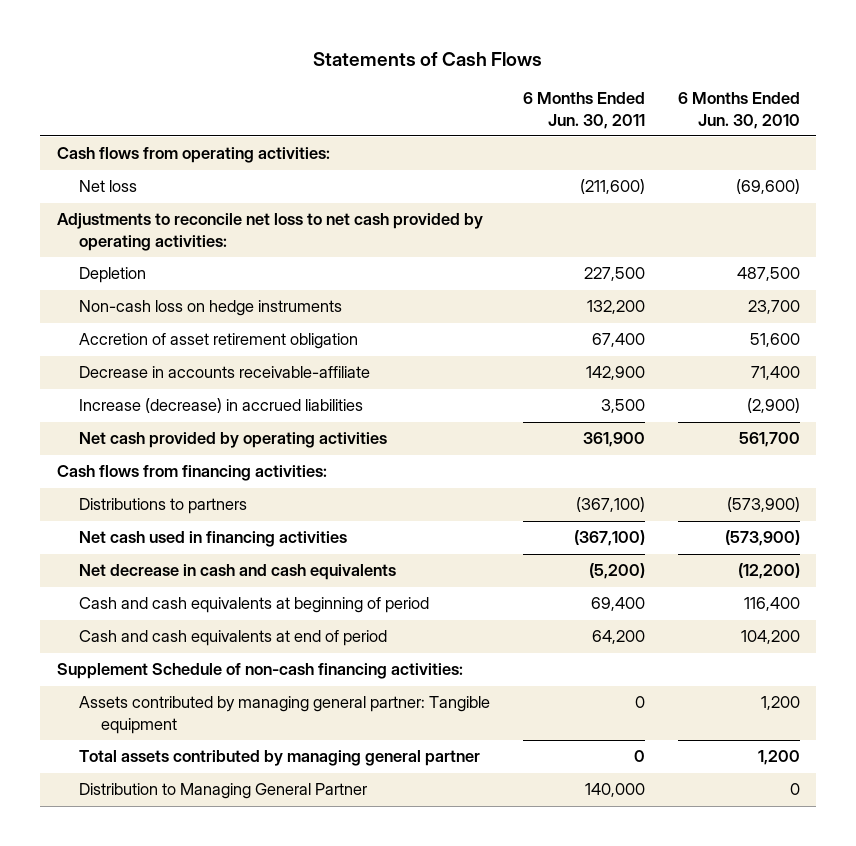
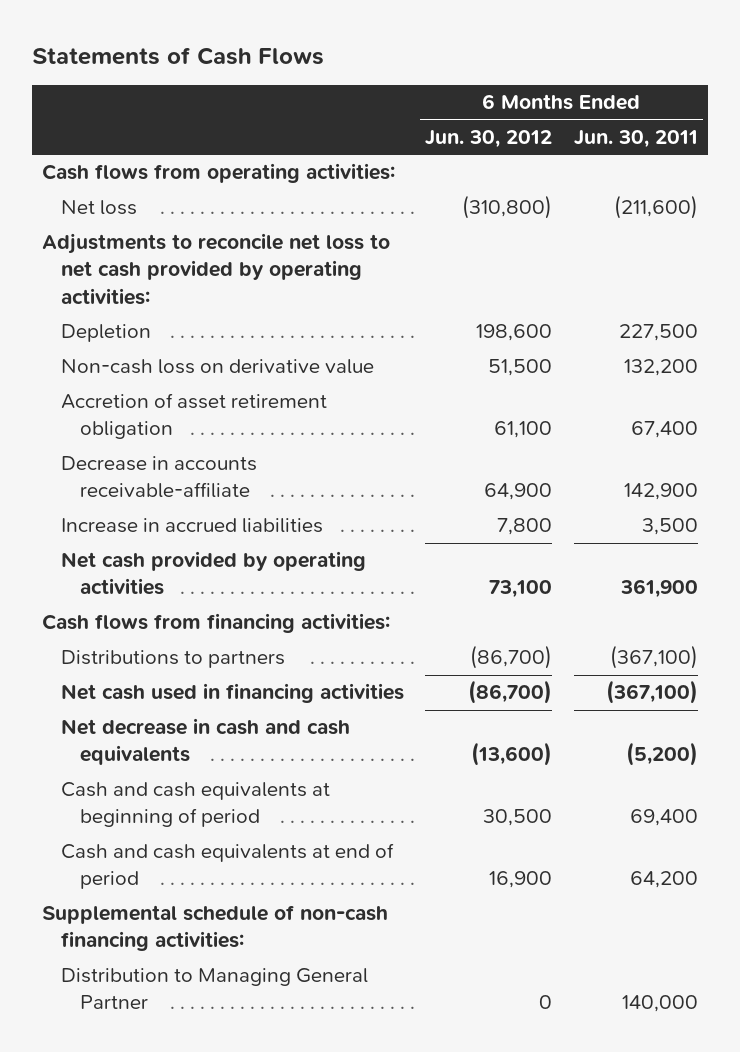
- | 6 Months Ended Jun. 30, 2011 | 6 Months Ended Jun. 30, 2010
+ | 6 Months Ended Jun. 30, 2012 | 6 Months Ended Jun. 30, 2011
- Non-cash loss on hedge instruments | 132,200 | 23,700
+ Non-cash loss on derivative value | 51,500 | 132,200
- Increase (decrease) in accrued liabilities | 3,500 | (2,900)
+ Increase in accrued liabilities | 7,800 | 3,500
- Supplement Schedule of non-cash financing activities:
- Assets contributed by managing general partner: Tangible equipment | 0 | 1,200
- Total assets contributed by managing general partner | 0 | 1,200
+ Supplemental schedule of non-cash financing activities:

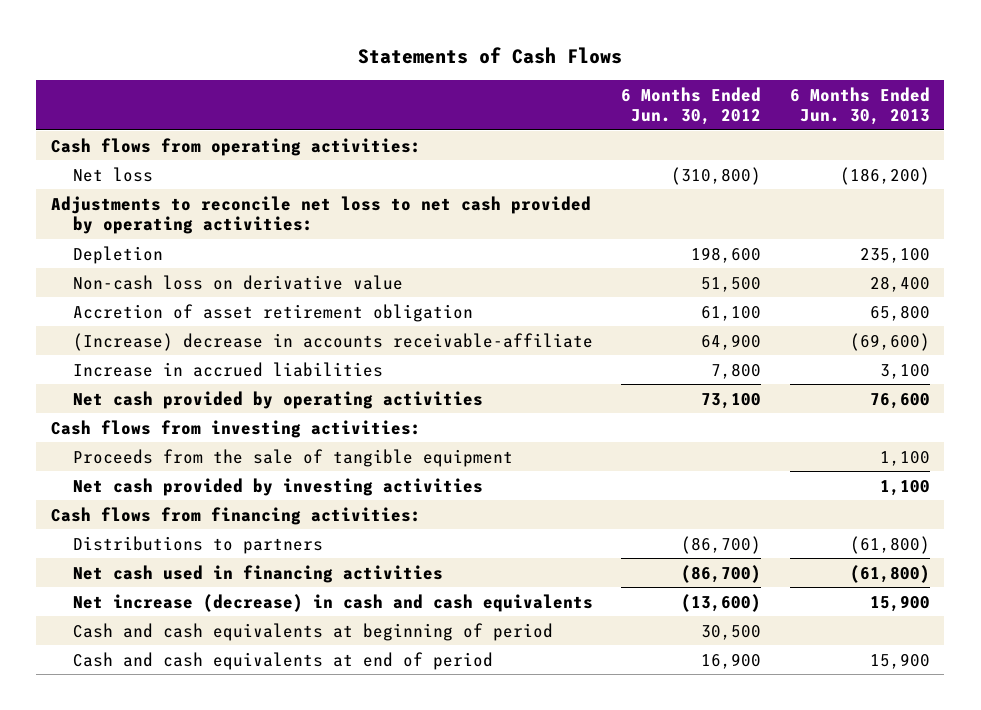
- | 6 Months Ended Jun. 30, 2012 | 6 Months Ended Jun. 30, 2011
+ | 6 Months Ended Jun. 30, 2012 | 6 Months Ended Jun. 30, 2013
- Decrease in accounts receivable-affiliate | 64,900 | 142,900
+ (Increase) decrease in accounts receivable-affiliate | 64,900 | (69,600)
+ Cash flows from investing activities:
+ Proceeds from the sale of tangible equipment | | 1,100
+ Net cash provided by investing activities | | 1,100
- Net decrease in cash and cash equivalents | (13,600) | (5,200)
+ Net increase (decrease) in cash and cash equivalents | (13,600) | 15,900
- Supplemental schedule of non-cash financing activities:
- Distribution to Managing General Partner | 0 | 140,000

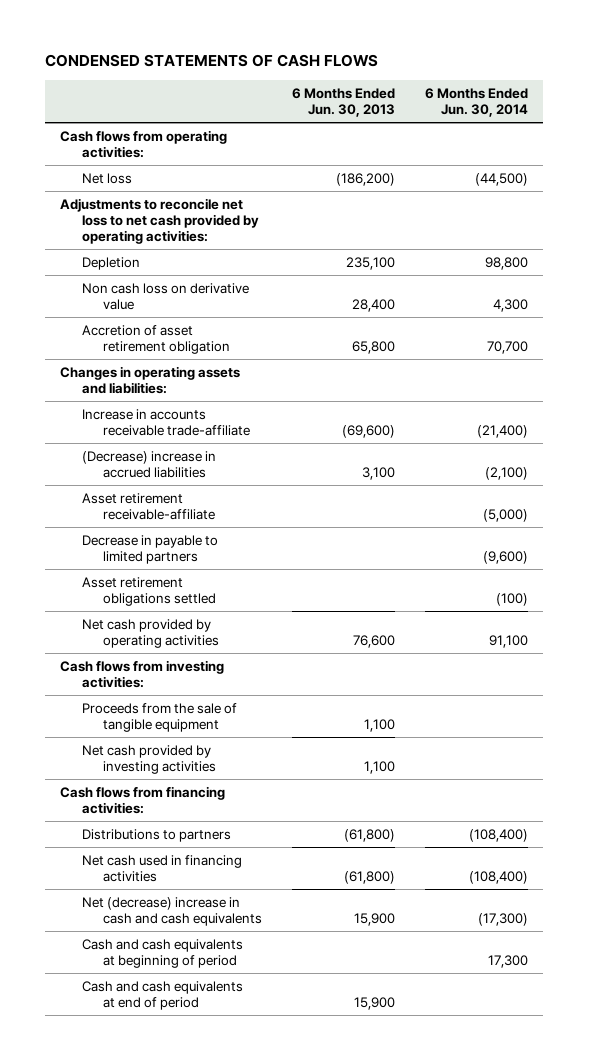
- Statements of Cash Flows
+ CONDENSED STATEMENTS OF CASH FLOWS
- | 6 Months Ended Jun. 30, 2012 | 6 Months Ended Jun. 30, 2013
+ | 6 Months Ended Jun. 30, 2013 | 6 Months Ended Jun. 30, 2014
- Non-cash loss on derivative value | 51,500 | 28,400
+ Non cash loss on derivative value | 28,400 | 4,300
- (Increase) decrease in accounts receivable-affiliate | 64,900 | (69,600)
- Increase in accrued liabilities | 7,800 | 3,100
+ Changes in operating assets and liabilities:
+ Increase in accounts receivable trade-affiliate | (69,600) | (21,400)
+ (Decrease) increase in accrued liabilities | 3,100 | (2,100)
+ Asset retirement receivable-affiliate | | (5,000)
+ Decrease in payable to limited partners | | (9,600)
+ Asset retirement obligations settled | | (100)
- Net increase (decrease) in cash and cash equivalents | (13,600) | 15,900
+ Net (decrease) increase in cash and cash equivalents | 15,900 | (17,300)

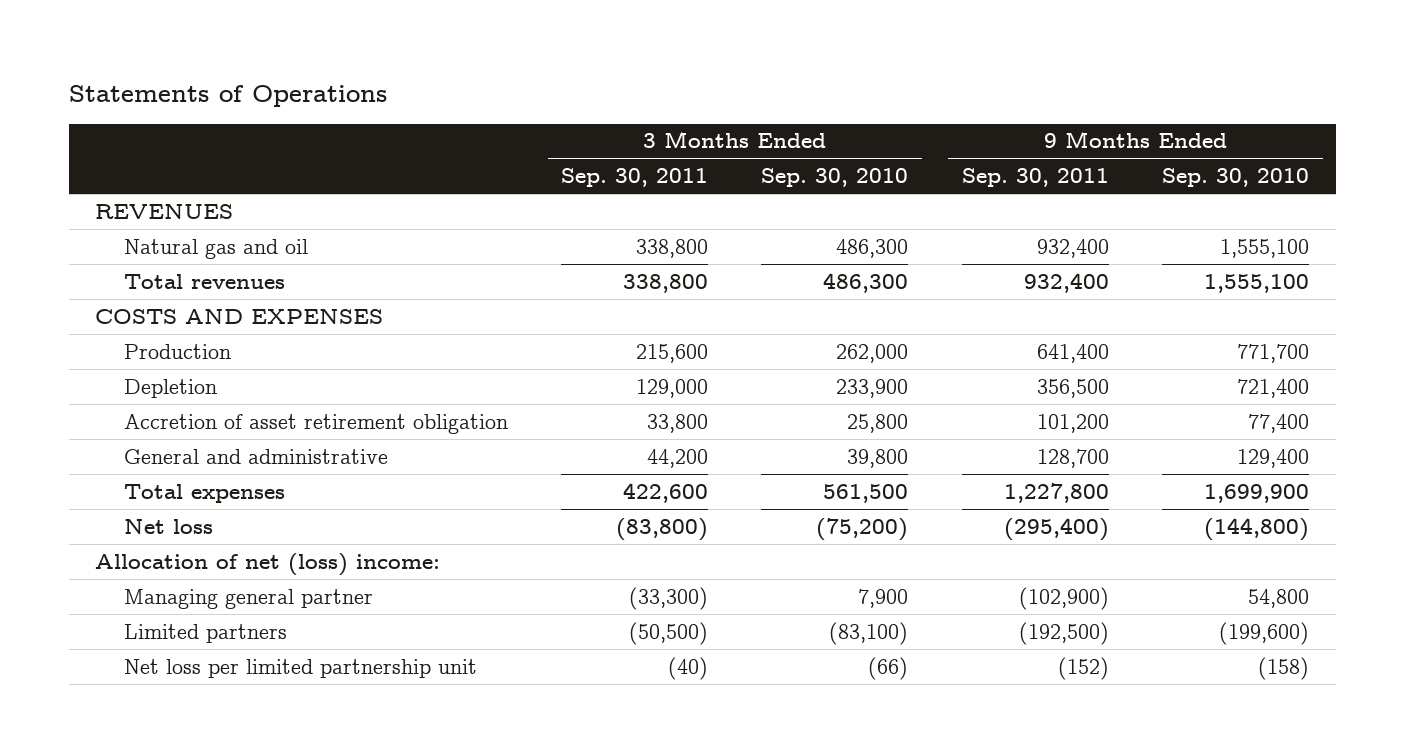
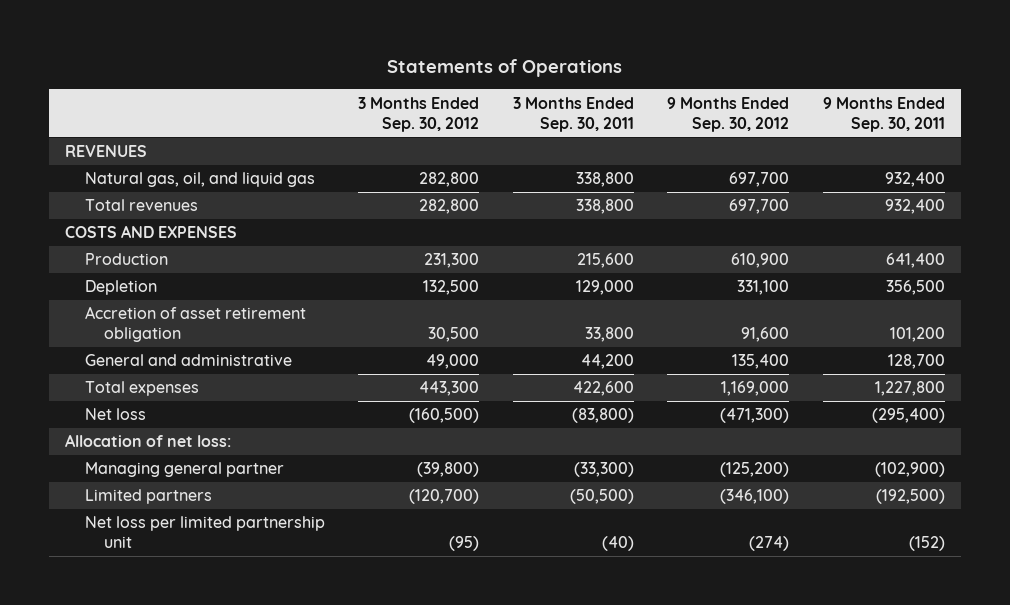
- | 3 Months Ended Sep. 30, 2011 | 3 Months Ended Sep. 30, 2010 | 9 Months Ended Sep. 30, 2011 | 9 Months Ended Sep. 30, 2010
+ | 3 Months Ended Sep. 30, 2012 | 3 Months Ended Sep. 30, 2011 | 9 Months Ended Sep. 30, 2012 | 9 Months Ended Sep. 30, 2011
- Natural gas and oil | 338,800 | 486,300 | 932,400 | 1,555,100
+ Natural gas, oil, and liquid gas | 282,800 | 338,800 | 697,700 | 932,400
- Allocation of net (loss) income:
+ Allocation of net loss:

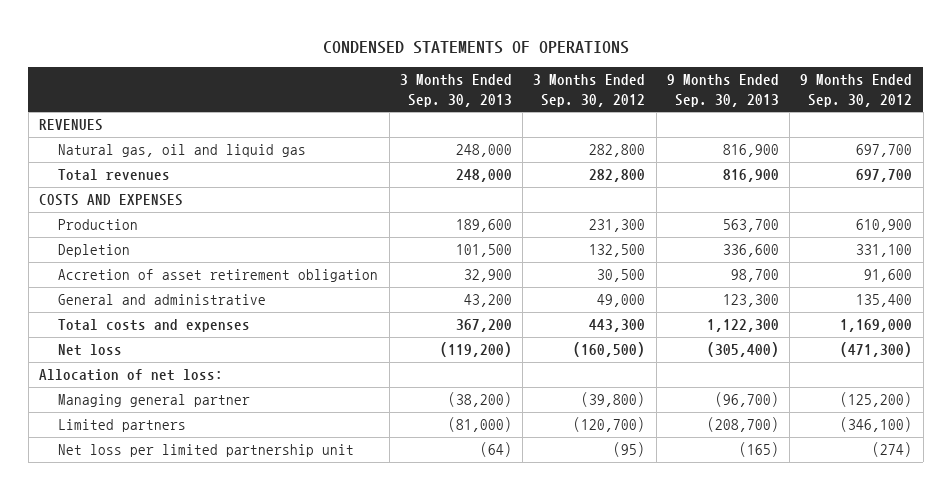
- Statements of Operations
+ CONDENSED STATEMENTS OF OPERATIONS
- | 3 Months Ended Sep. 30, 2012 | 3 Months Ended Sep. 30, 2011 | 9 Months Ended Sep. 30, 2012 | 9 Months Ended Sep. 30, 2011
+ | 3 Months Ended Sep. 30, 2013 | 3 Months Ended Sep. 30, 2012 | 9 Months Ended Sep. 30, 2013 | 9 Months Ended Sep. 30, 2012
- Natural gas, oil, and liquid gas | 282,800 | 338,800 | 697,700 | 932,400
+ Natural gas, oil and liquid gas | 248,000 | 282,800 | 816,900 | 697,700
- Total expenses | 443,300 | 422,600 | 1,169,000 | 1,227,800
+ Total costs and expenses | 367,200 | 443,300 | 1,122,300 | 1,169,000

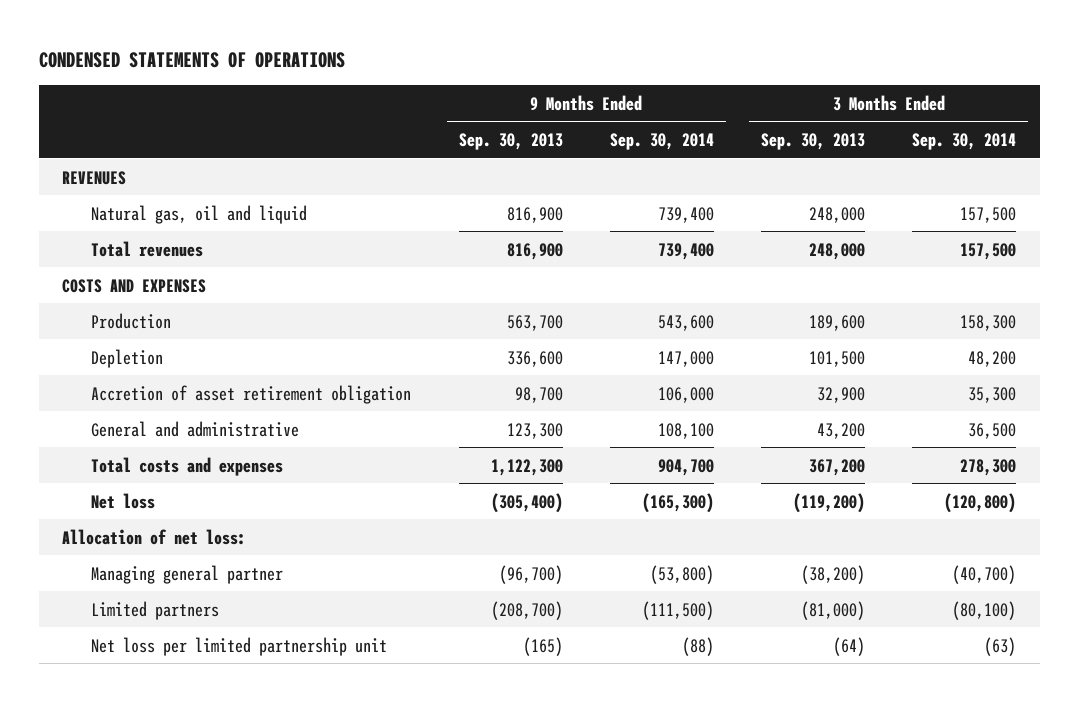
- | 3 Months Ended Sep. 30, 2013 | 3 Months Ended Sep. 30, 2012 | 9 Months Ended Sep. 30, 2013 | 9 Months Ended Sep. 30, 2012
+ | 9 Months Ended Sep. 30, 2013 | 9 Months Ended Sep. 30, 2014 | 3 Months Ended Sep. 30, 2013 | 3 Months Ended Sep. 30, 2014
- Natural gas, oil and liquid gas | 248,000 | 282,800 | 816,900 | 697,700
+ Natural gas, oil and liquid | 816,900 | 739,400 | 248,000 | 157,500

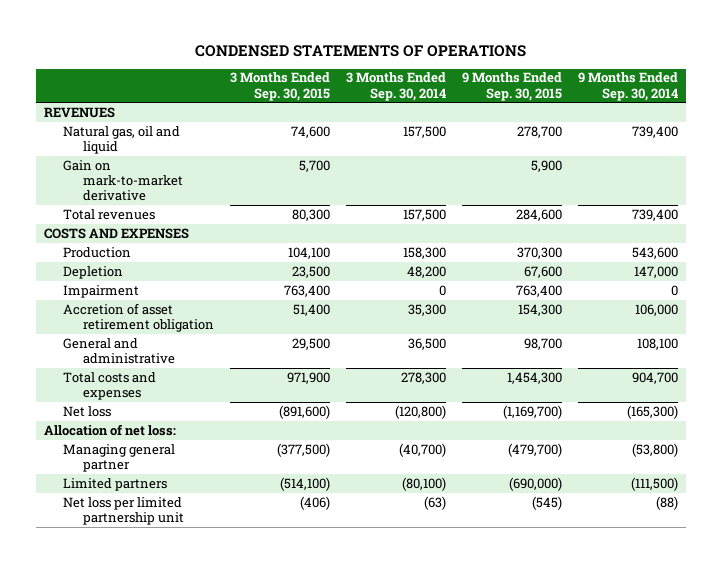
- | 9 Months Ended Sep. 30, 2013 | 9 Months Ended Sep. 30, 2014 | 3 Months Ended Sep. 30, 2013 | 3 Months Ended Sep. 30, 2014
+ | 3 Months Ended Sep. 30, 2015 | 3 Months Ended Sep. 30, 2014 | 9 Months Ended Sep. 30, 2015 | 9 Months Ended Sep. 30, 2014
+ Gain on mark-to-market derivative | 5,700 | | 5,900 |
+ Impairment | 763,400 | 0 | 763,400 | 0

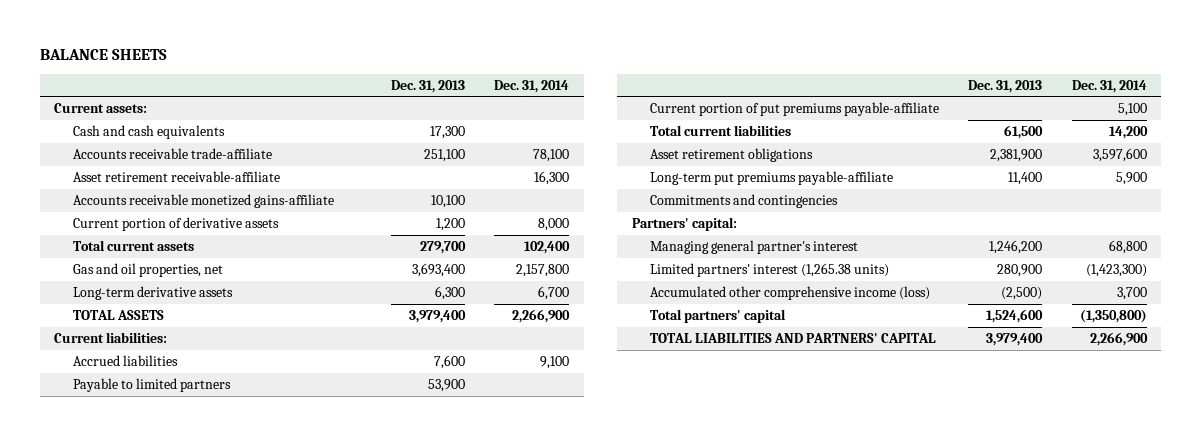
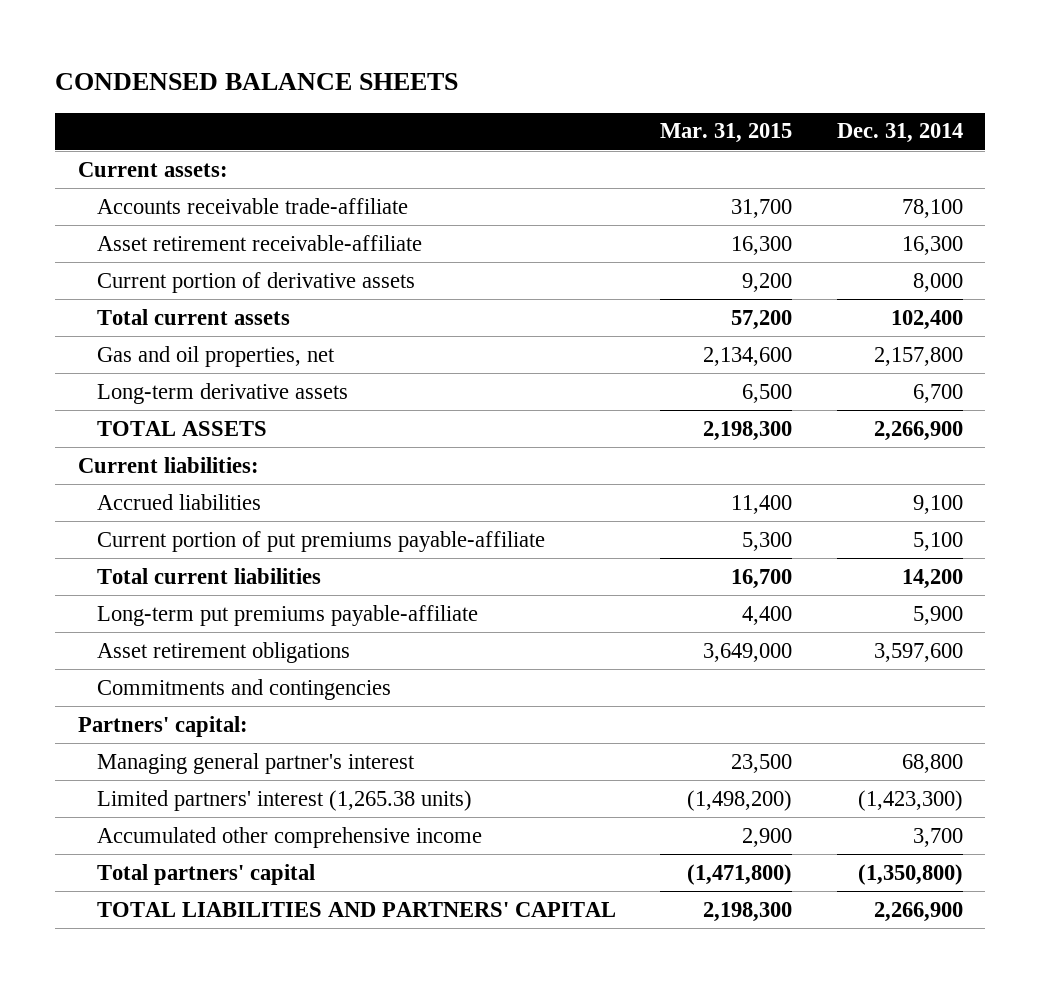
- BALANCE SHEETS
+ CONDENSED BALANCE SHEETS
- | Dec. 31, 2013 | Dec. 31, 2014
+ | Mar. 31, 2015 | Dec. 31, 2014
- Cash and cash equivalents | 17,300 |
- Accounts receivable monetized gains-affiliate | 10,100 |
- Payable to limited partners | 53,900 |
moved down: Asset retirement obligations | 3,649,000 | 3,597,600
- Accumulated other comprehensive income (loss) | (2,500) | 3,700
+ Accumulated other comprehensive income | 2,900 | 3,700

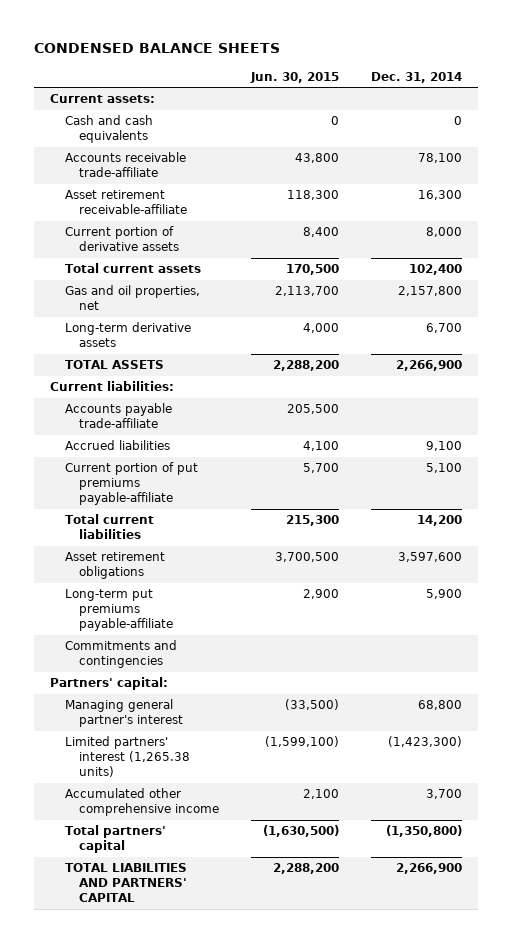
- | Mar. 31, 2015 | Dec. 31, 2014
+ | Jun. 30, 2015 | Dec. 31, 2014
+ Cash and cash equivalents | 0 | 0
+ Accounts payable trade-affiliate | 205,500 |
moved down: Long-term put premiums payable-affiliate | 2,900 | 5,900

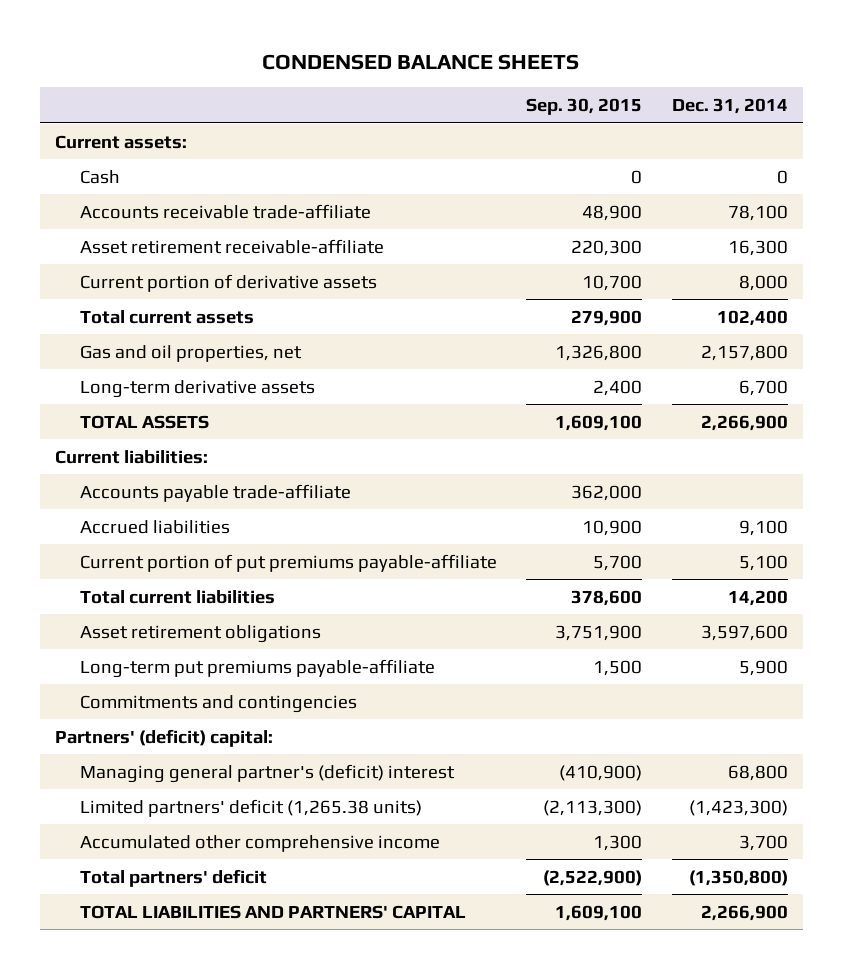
- | Jun. 30, 2015 | Dec. 31, 2014
+ | Sep. 30, 2015 | Dec. 31, 2014
- Cash and cash equivalents | 0 | 0
+ Cash | 0 | 0
- Partners' capital:
- Managing general partner's interest | (33,500) | 68,800
- Limited partners' interest (1,265.38 units) | (1,599,100) | (1,423,300)
+ Partners' (deficit) capital:
+ Managing general partner's (deficit) interest | (410,900) | 68,800
+ Limited partners' deficit (1,265.38 units) | (2,113,300) | (1,423,300)
- Total partners' capital | (1,630,500) | (1,350,800)
+ Total partners' deficit | (2,522,900) | (1,350,800)

